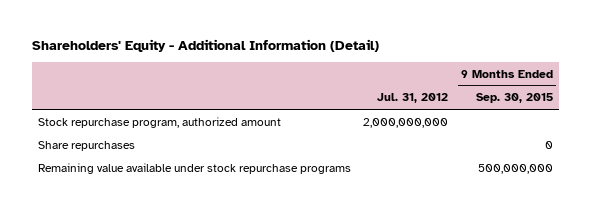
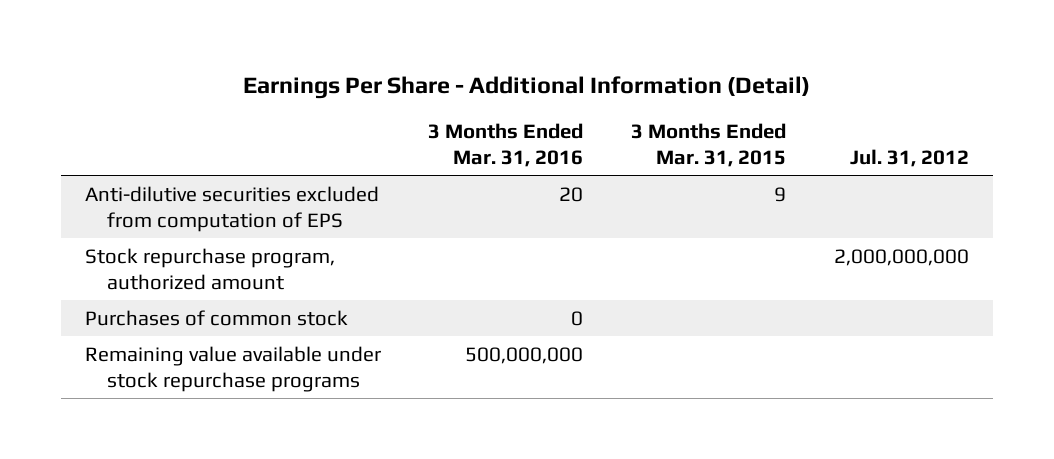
- Shareholders' Equity - Additional Information (Detail)
+ Earnings Per Share - Additional Information (Detail)
- | Jul. 31, 2012 | 9 Months Ended Sep. 30, 2015
+ | 3 Months Ended Mar. 31, 2016 | 3 Months Ended Mar. 31, 2015 | Jul. 31, 2012
+ Anti-dilutive securities excluded from computation of EPS | 20 | 9 |
- Share repurchases | | 0
+ Purchases of common stock | 0 | |

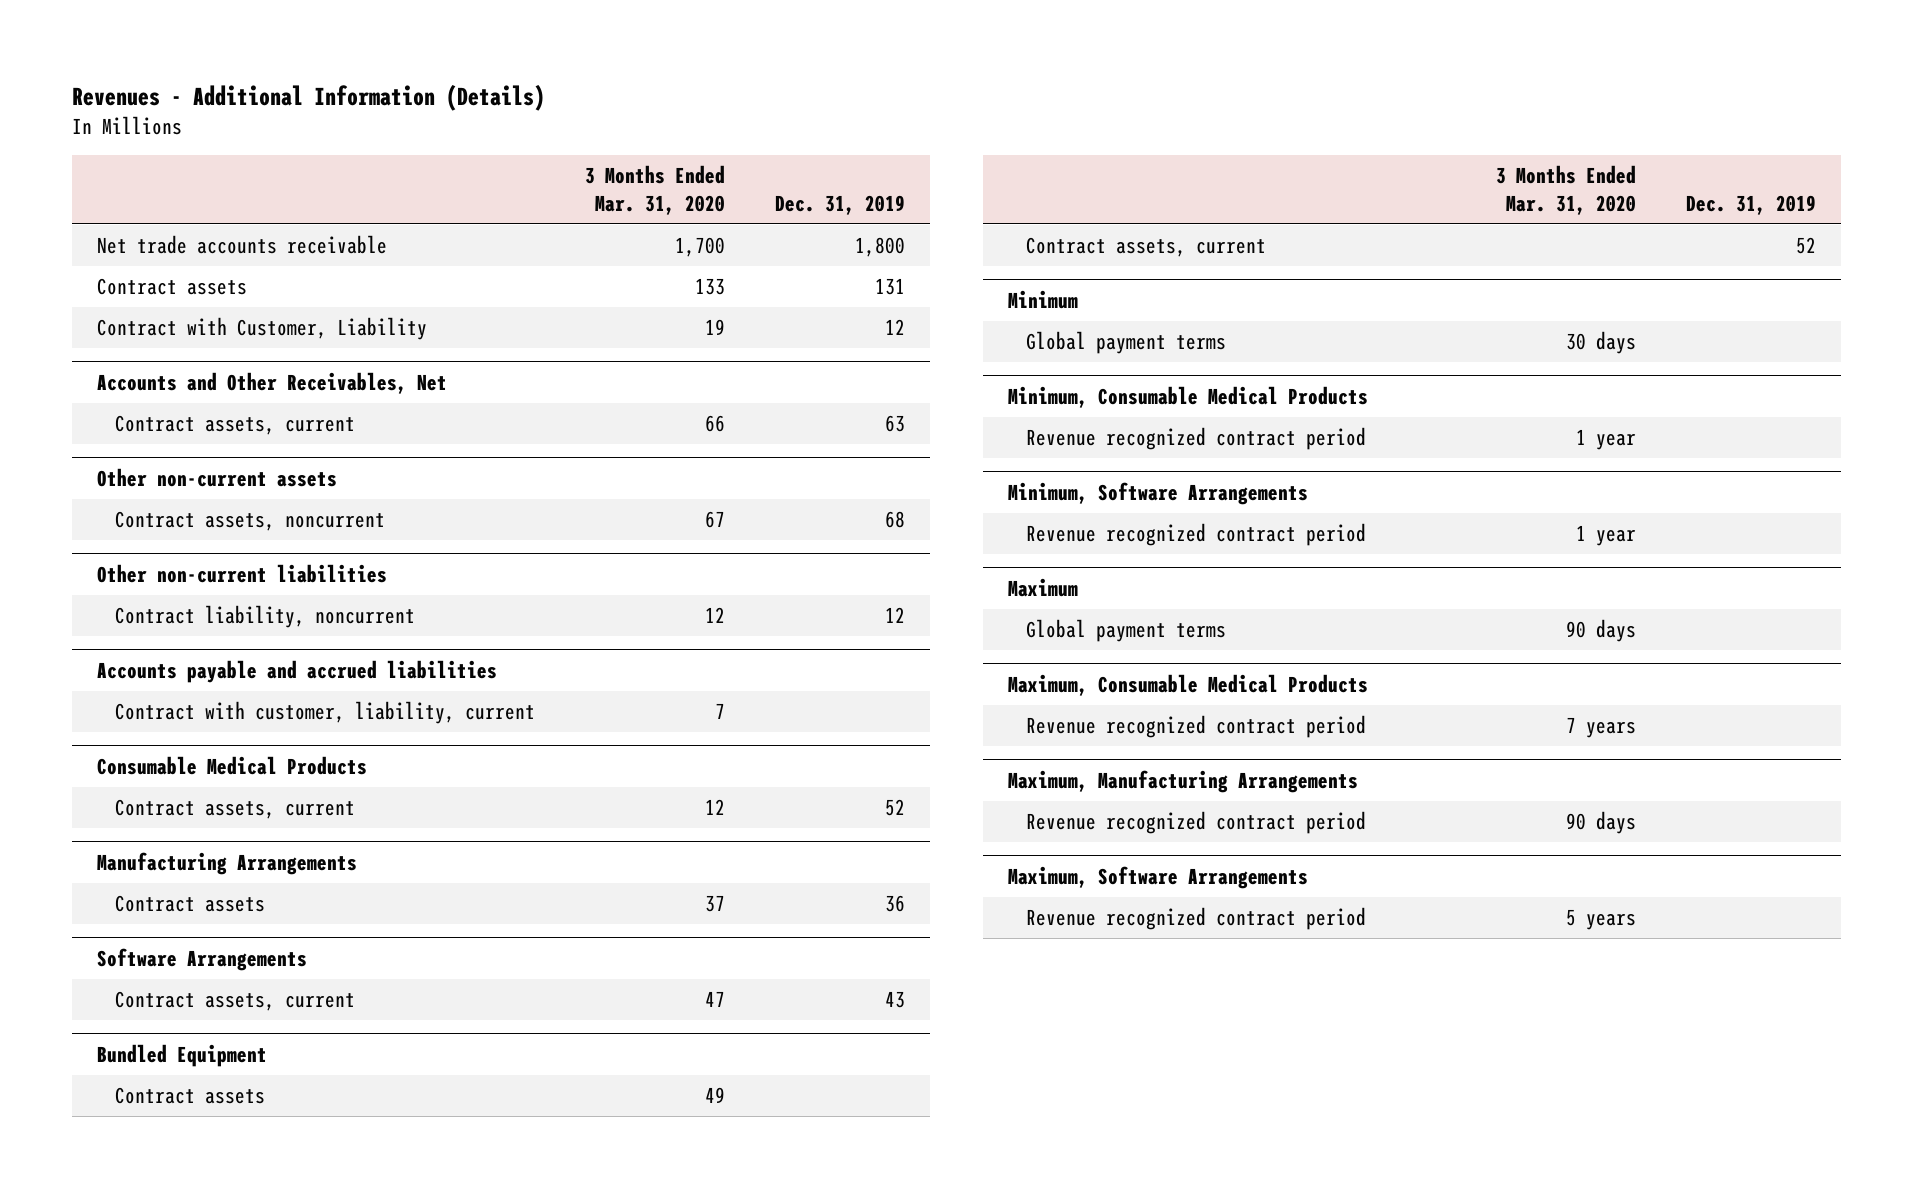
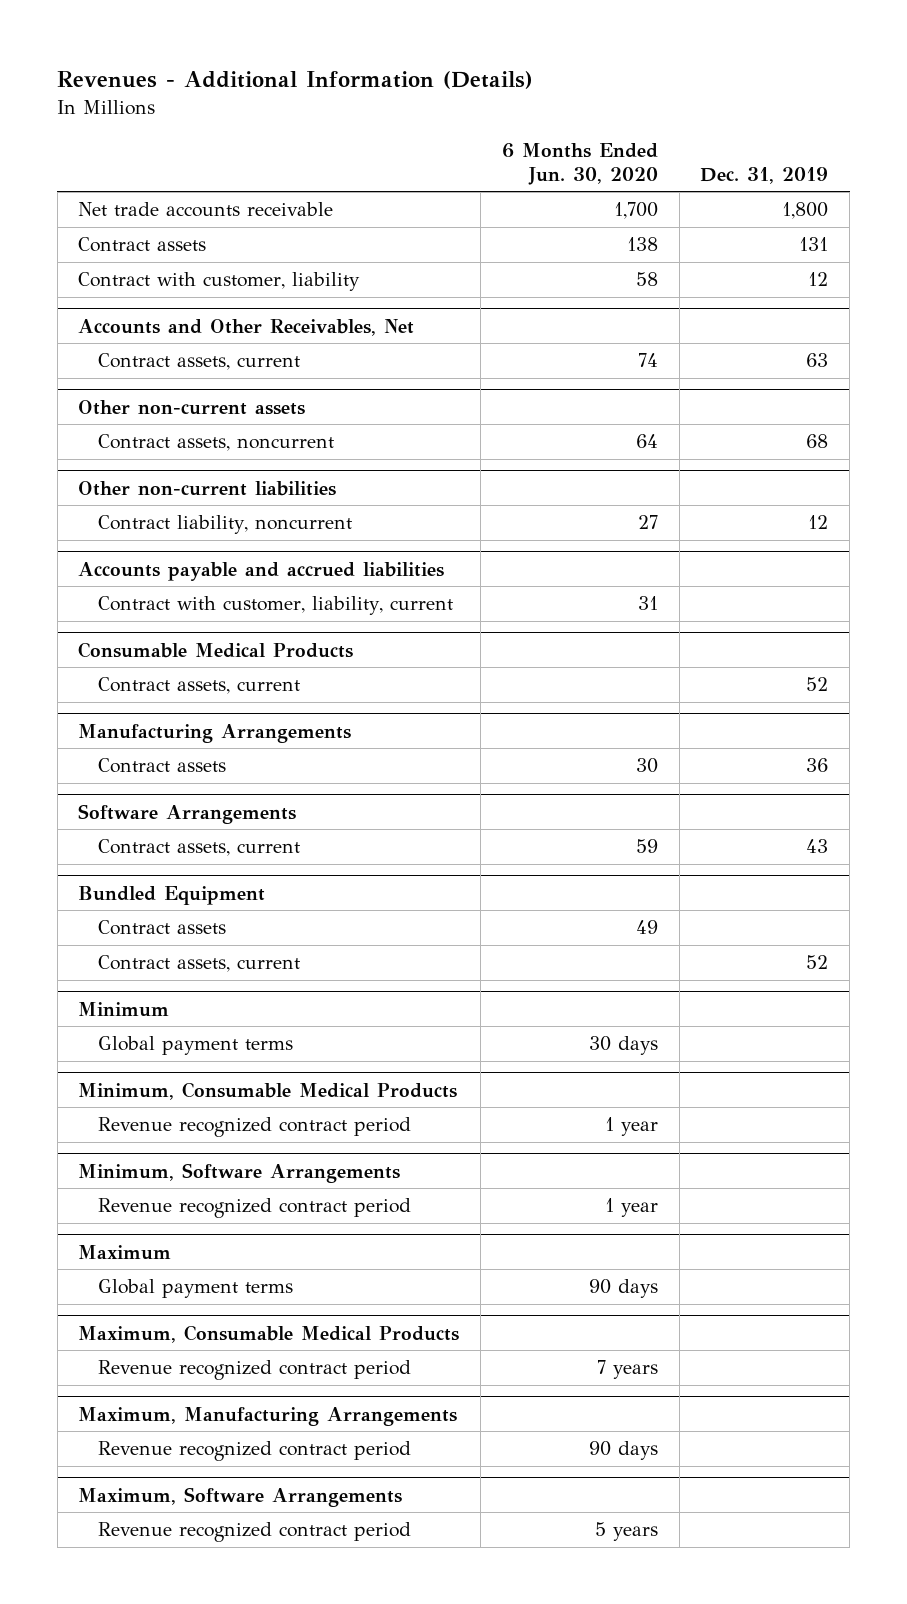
- | 3 Months Ended Mar. 31, 2020 | Dec. 31, 2019
+ | 6 Months Ended Jun. 30, 2020 | Dec. 31, 2019
- Contract with Customer, Liability | 19 | 12
+ Contract with customer, liability | 58 | 12

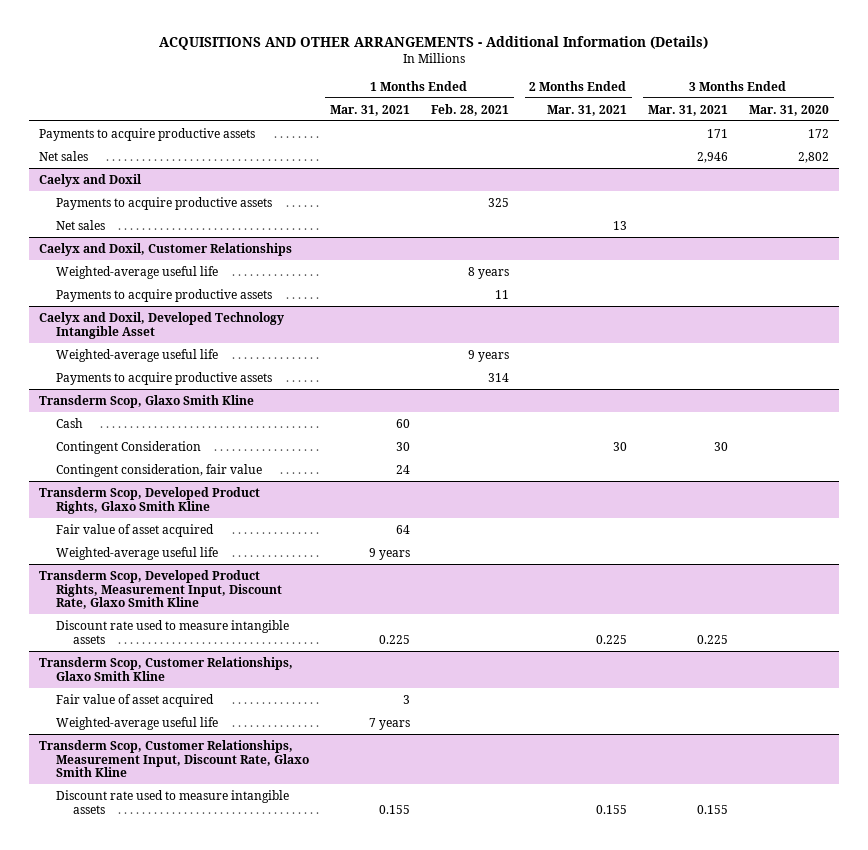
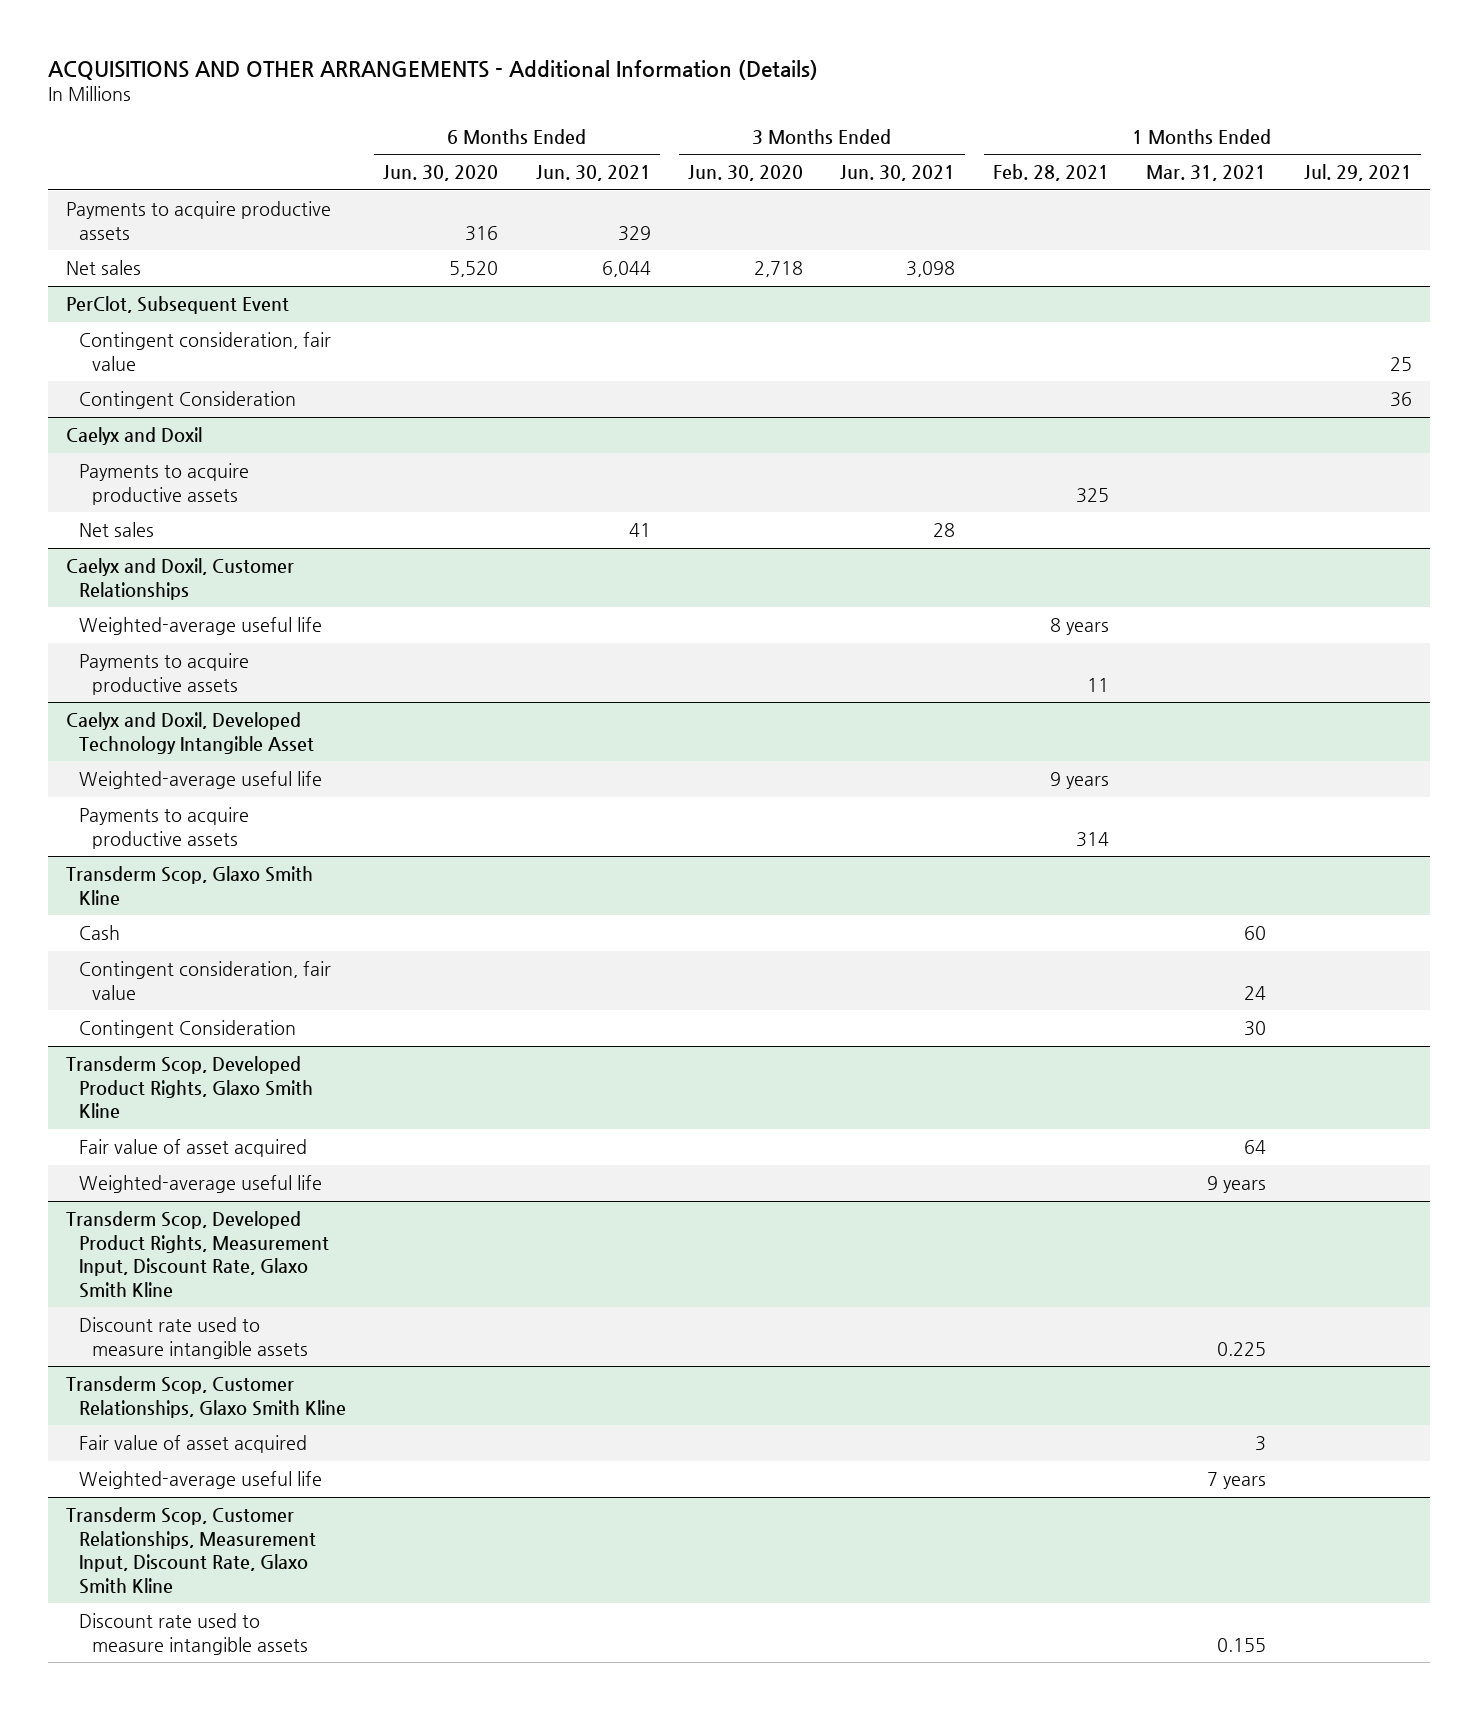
- | 1 Months Ended Mar. 31, 2021 | 1 Months Ended Feb. 28, 2021 | 2 Months Ended Mar. 31, 2021 | 3 Months Ended Mar. 31, 2021 | 3 Months Ended Mar. 31, 2020
+ | 6 Months Ended Jun. 30, 2020 | 6 Months Ended Jun. 30, 2021 | 3 Months Ended Jun. 30, 2020 | 3 Months Ended Jun. 30, 2021 | 1 Months Ended Feb. 28, 2021 | 1 Months Ended Mar. 31, 2021 | 1 Months Ended Jul. 29, 2021
+ PerClot, Subsequent Event
+ Contingent consideration, fair value | | | | | | | 25
+ Contingent Consideration | | | | | | | 36
@ Transderm Scop, Glaxo Smith Kline
moved down: Contingent Consideration | | | | | | 30 |

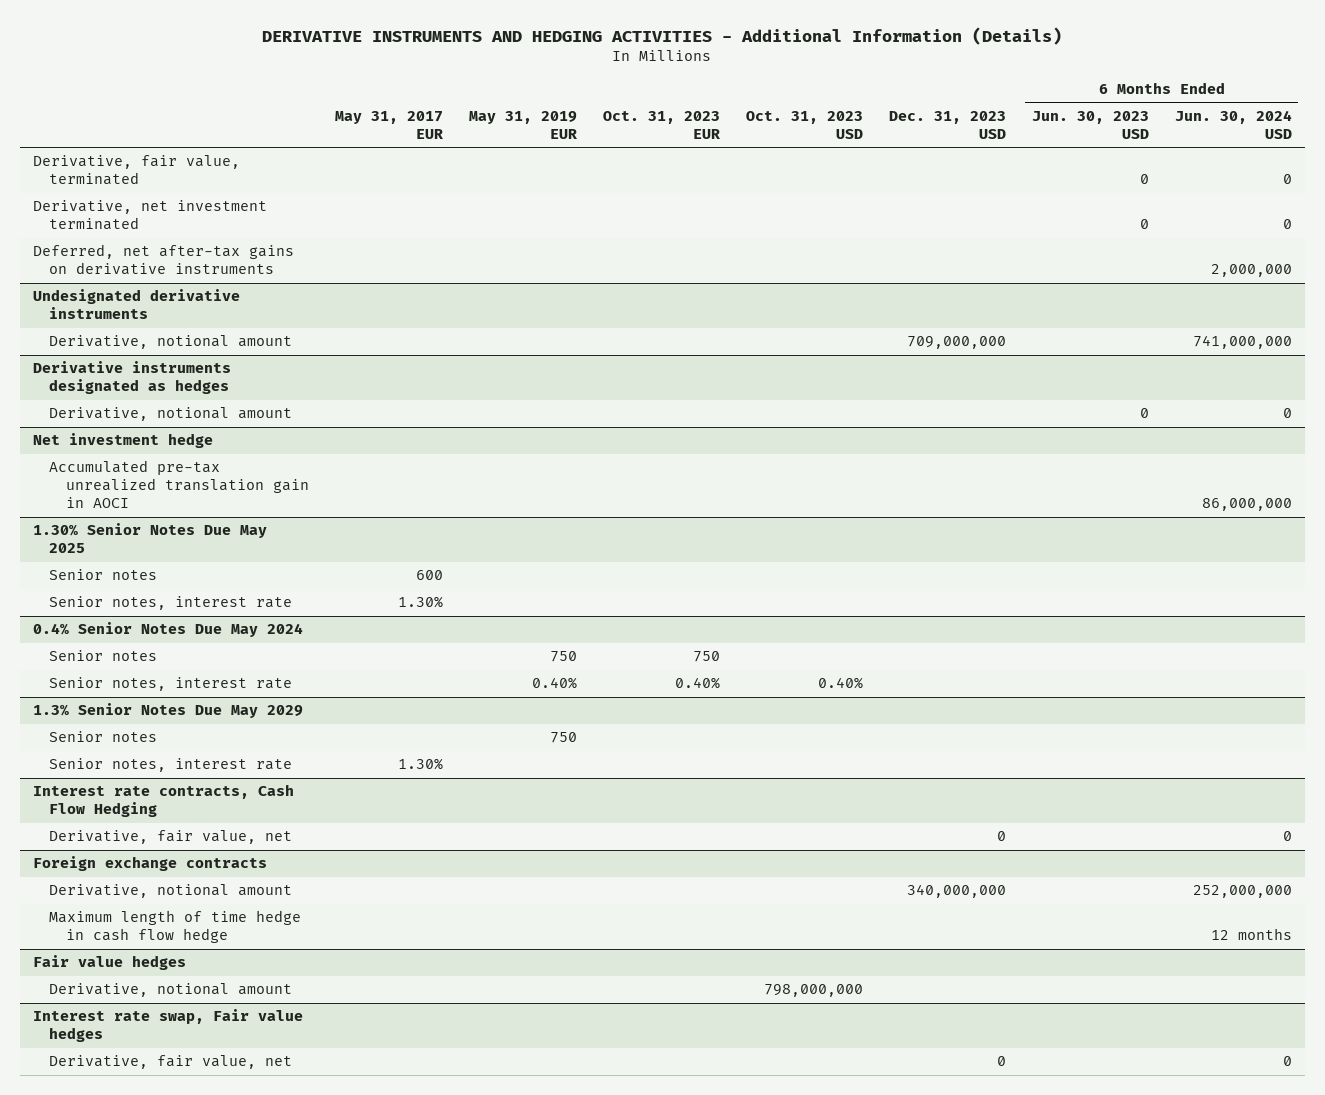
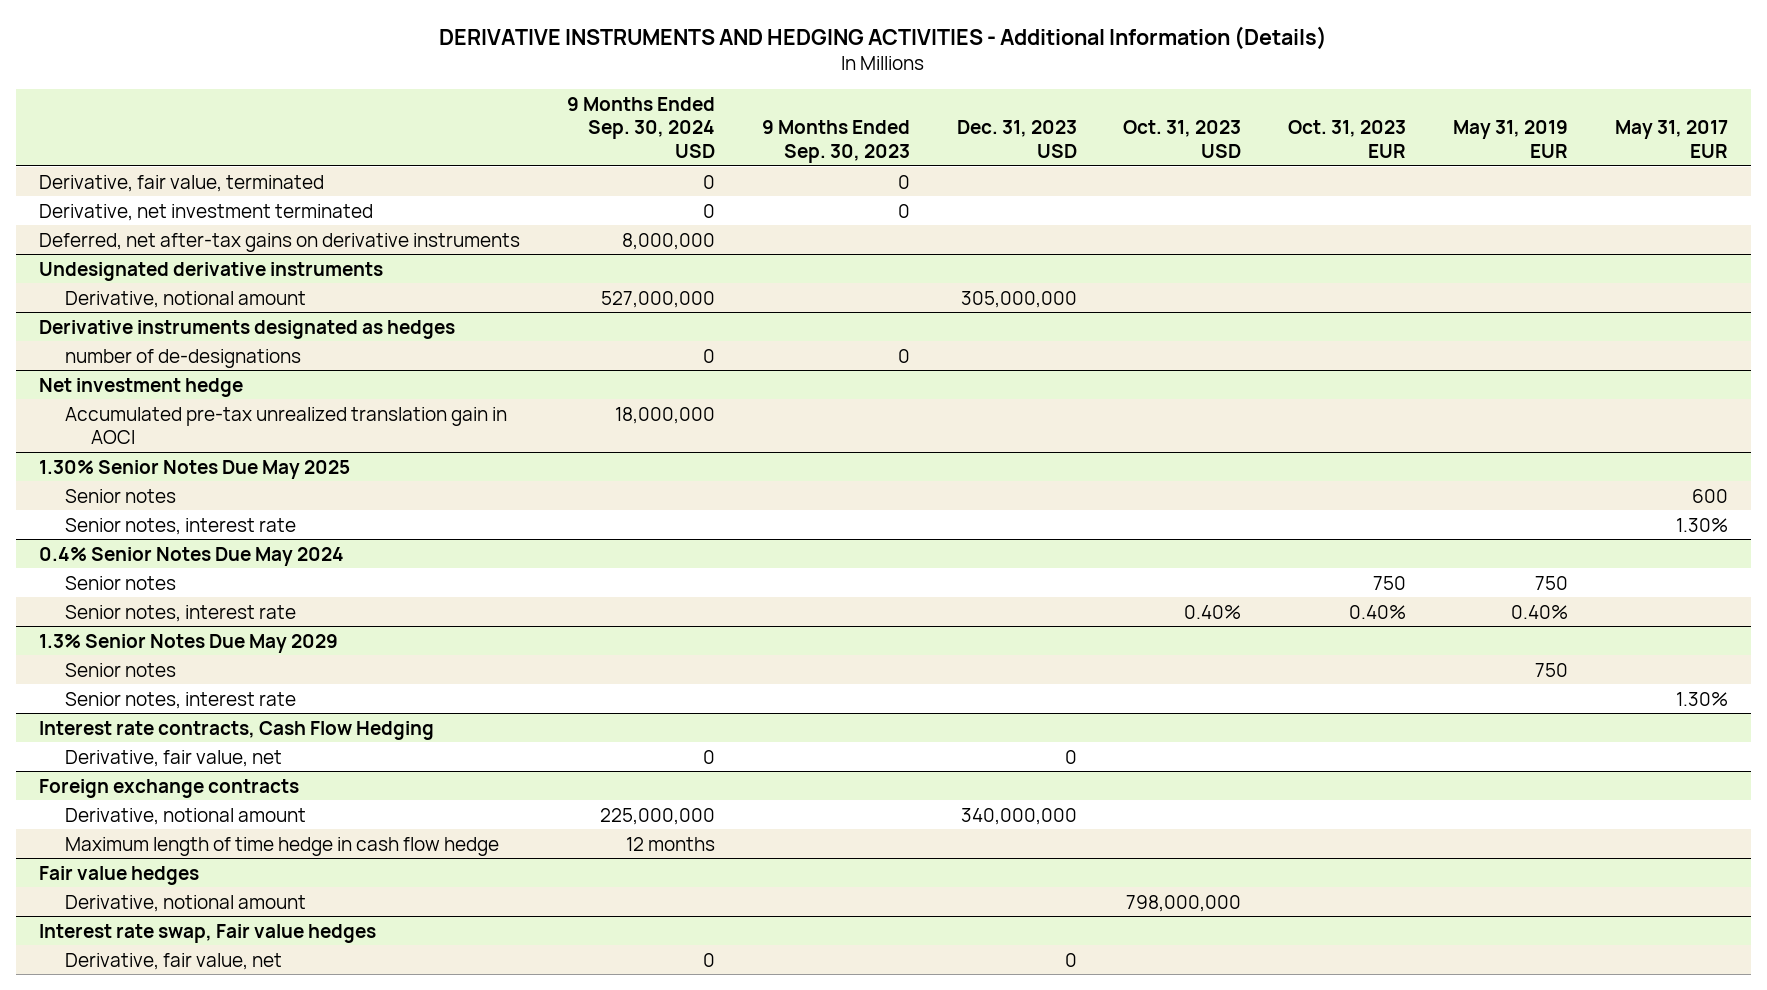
- | May 31, 2017 EUR | May 31, 2019 EUR | Oct. 31, 2023 EUR | Oct. 31, 2023 USD | Dec. 31, 2023 USD | 6 Months Ended Jun. 30, 2023 USD | 6 Months Ended Jun. 30, 2024 USD
+ | 9 Months Ended Sep. 30, 2024 USD | 9 Months Ended Sep. 30, 2023 | Dec. 31, 2023 USD | Oct. 31, 2023 USD | Oct. 31, 2023 EUR | May 31, 2019 EUR | May 31, 2017 EUR
@ Undesignated derivative instruments
- Derivative, notional amount | | | | | 709,000,000 | | 741,000,000
+ Derivative, notional amount | 527,000,000 | | 305,000,000 | | | |
@ Derivative instruments designated as hedges
- Derivative, notional amount | | | | | | 0 | 0
+ number of de-designations | 0 | 0 | | | | |

